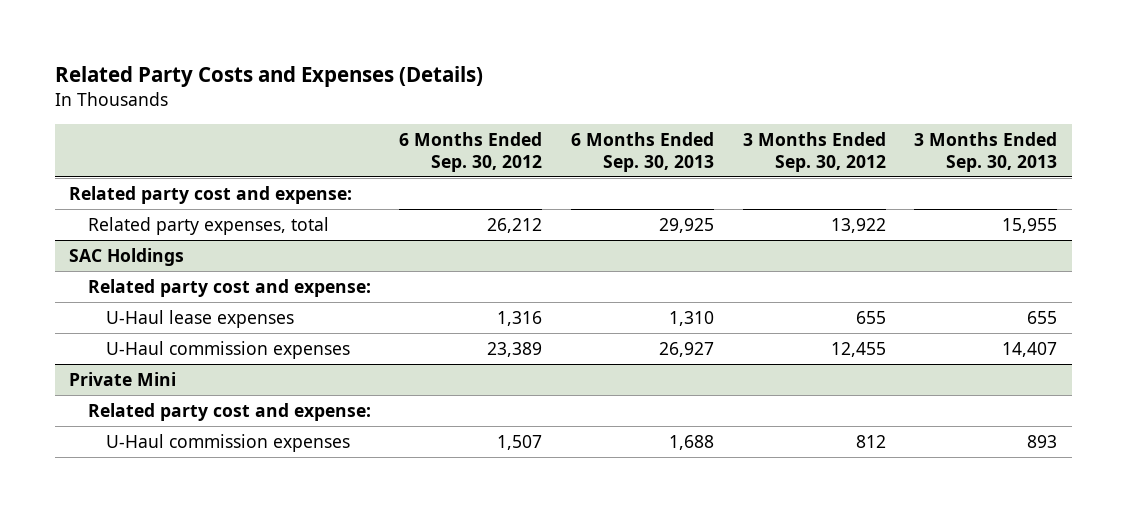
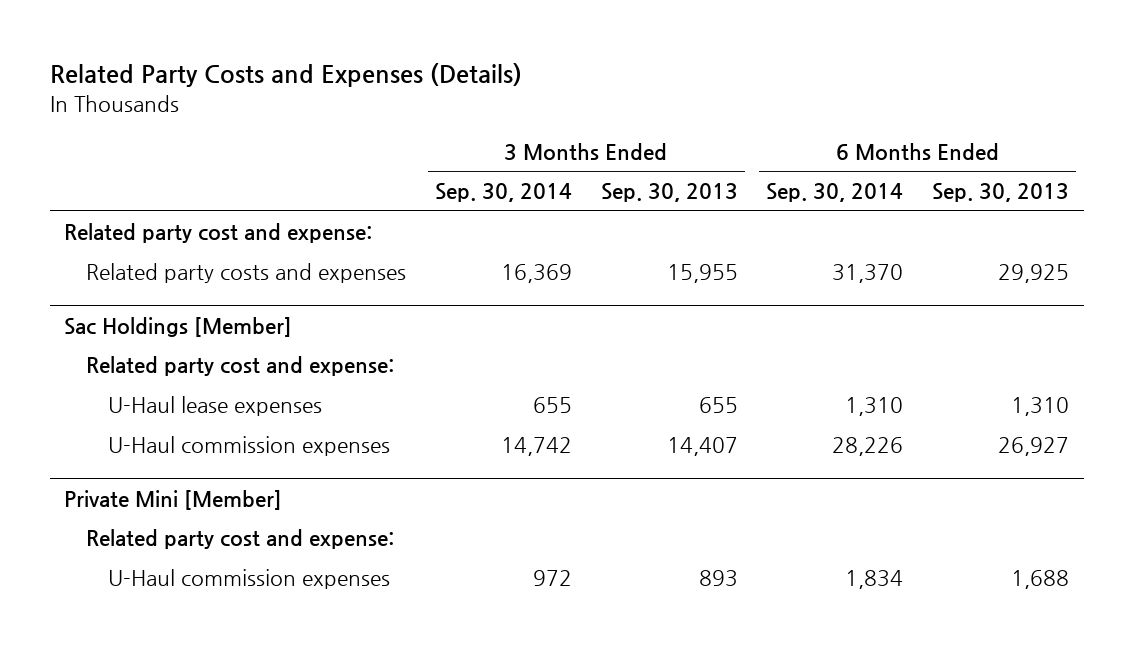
- | 6 Months Ended Sep. 30, 2012 | 6 Months Ended Sep. 30, 2013 | 3 Months Ended Sep. 30, 2012 | 3 Months Ended Sep. 30, 2013
+ | 3 Months Ended Sep. 30, 2014 | 3 Months Ended Sep. 30, 2013 | 6 Months Ended Sep. 30, 2014 | 6 Months Ended Sep. 30, 2013
- Related party expenses, total | 26,212 | 29,925 | 13,922 | 15,955
- SAC Holdings
+ Related party costs and expenses | 16,369 | 15,955 | 31,370 | 29,925
+ Sac Holdings [Member]
- Private Mini
+ Private Mini [Member]

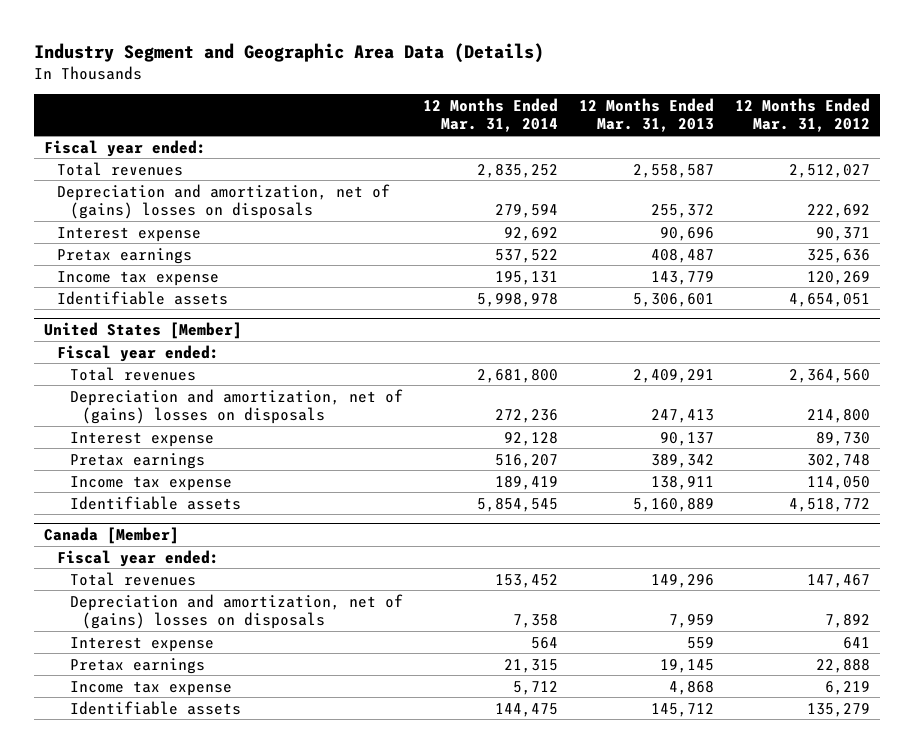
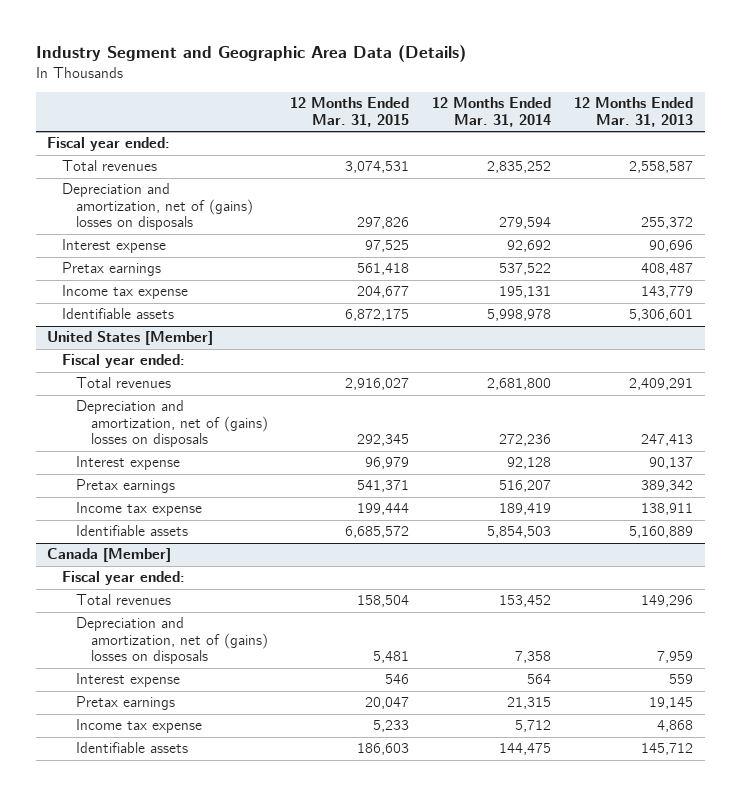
- | 12 Months Ended Mar. 31, 2014 | 12 Months Ended Mar. 31, 2013 | 12 Months Ended Mar. 31, 2012
+ | 12 Months Ended Mar. 31, 2015 | 12 Months Ended Mar. 31, 2014 | 12 Months Ended Mar. 31, 2013
@ United States [Member]
- Identifiable assets | 5,854,545 | 5,160,889 | 4,518,772
+ Identifiable assets | 6,685,572 | 5,854,503 | 5,160,889

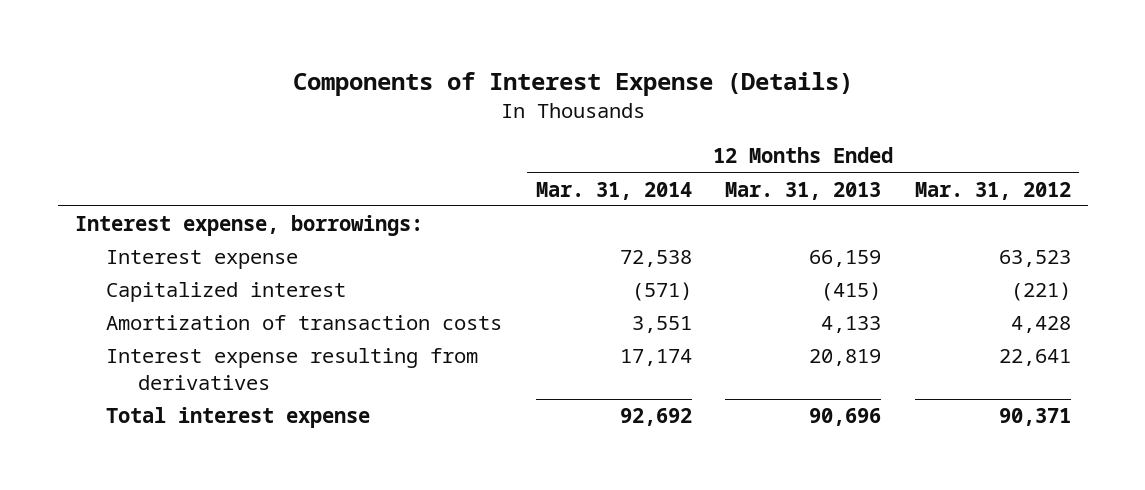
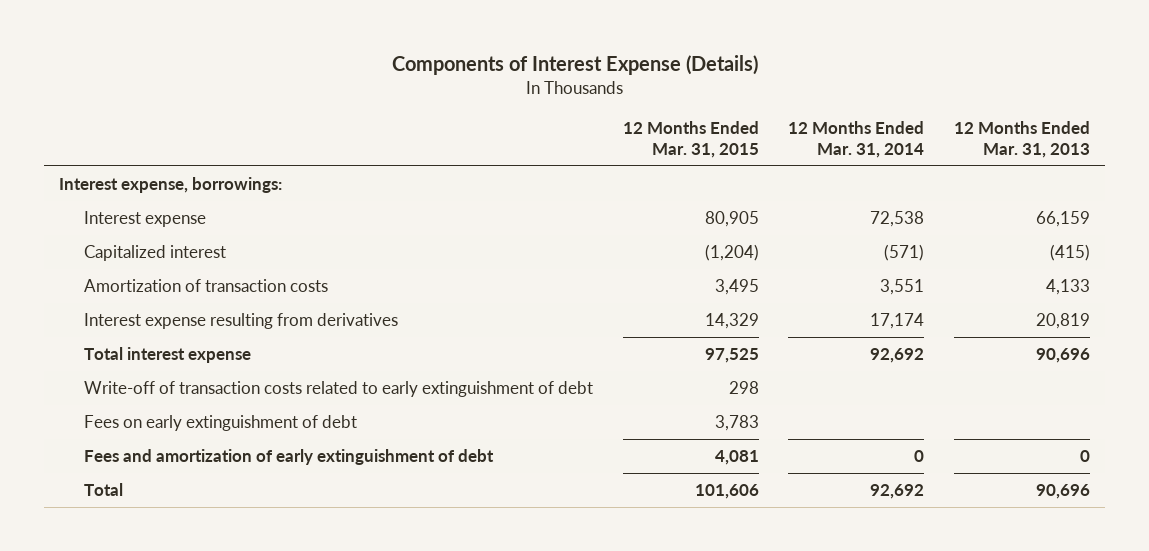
- | 12 Months Ended Mar. 31, 2014 | 12 Months Ended Mar. 31, 2013 | 12 Months Ended Mar. 31, 2012
+ | 12 Months Ended Mar. 31, 2015 | 12 Months Ended Mar. 31, 2014 | 12 Months Ended Mar. 31, 2013
+ Write-off of transaction costs related to early extinguishment of debt | 298 | |
+ Fees on early extinguishment of debt | 3,783 | |
+ Fees and amortization of early extinguishment of debt | 4,081 | 0 | 0
+ Total | 101,606 | 92,692 | 90,696

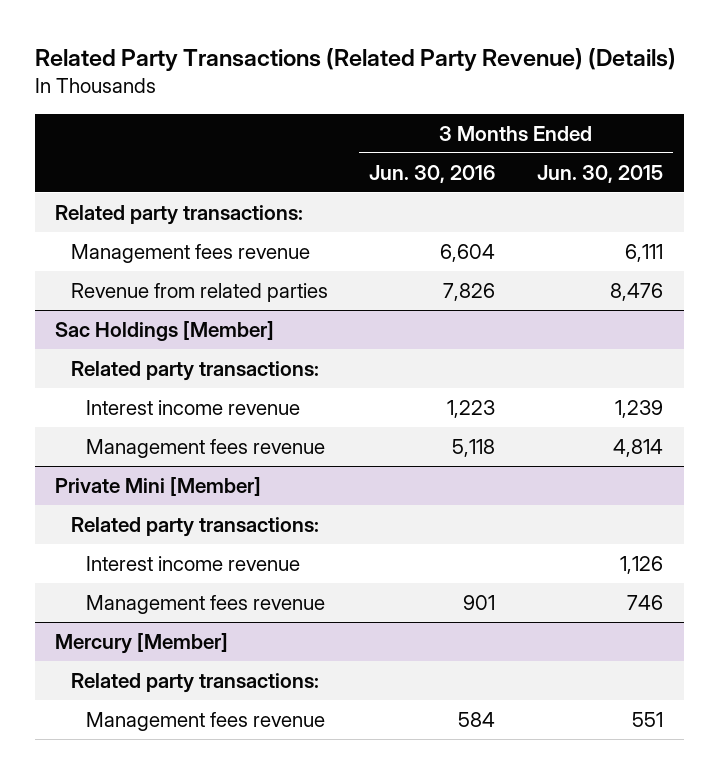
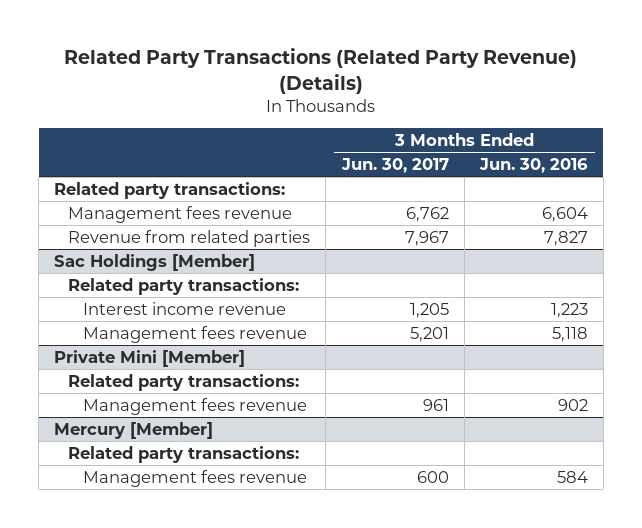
- | 3 Months Ended Jun. 30, 2016 | 3 Months Ended Jun. 30, 2015
+ | 3 Months Ended Jun. 30, 2017 | 3 Months Ended Jun. 30, 2016
- Revenue from related parties | 7,826 | 8,476
+ Revenue from related parties | 7,967 | 7,827
@ Private Mini [Member]
- Interest income revenue | | 1,126
- Management fees revenue | 901 | 746
+ Management fees revenue | 961 | 902

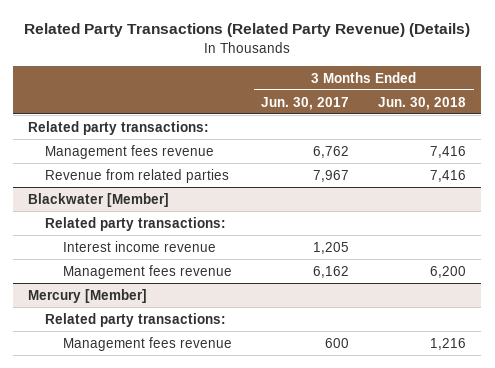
- | 3 Months Ended Jun. 30, 2017 | 3 Months Ended Jun. 30, 2016
+ | 3 Months Ended Jun. 30, 2017 | 3 Months Ended Jun. 30, 2018
- Sac Holdings [Member]
+ Blackwater [Member]
- Management fees revenue | 5,201 | 5,118
- Private Mini [Member]
- Related party transactions:
- Management fees revenue | 961 | 902
+ Management fees revenue | 6,162 | 6,200

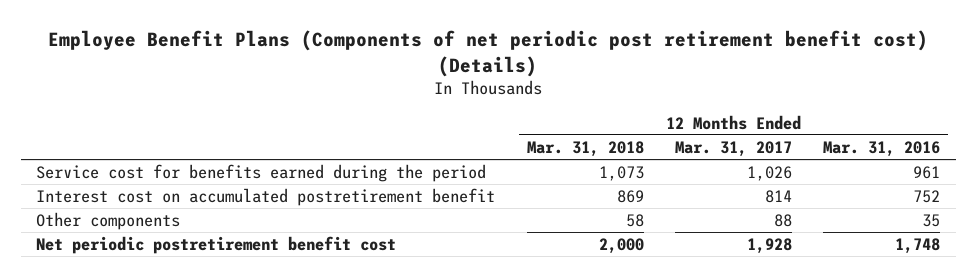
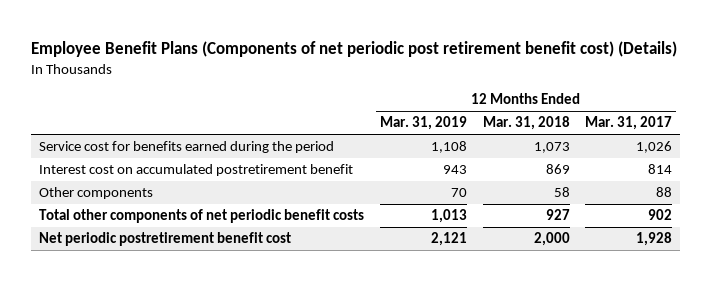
- | 12 Months Ended Mar. 31, 2018 | 12 Months Ended Mar. 31, 2017 | 12 Months Ended Mar. 31, 2016
+ | 12 Months Ended Mar. 31, 2019 | 12 Months Ended Mar. 31, 2018 | 12 Months Ended Mar. 31, 2017
+ Total other components of net periodic benefit costs | 1,013 | 927 | 902

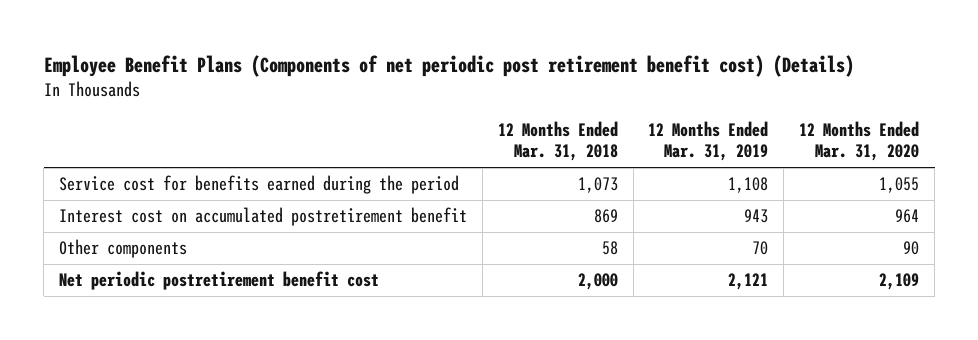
- | 12 Months Ended Mar. 31, 2019 | 12 Months Ended Mar. 31, 2018 | 12 Months Ended Mar. 31, 2017
+ | 12 Months Ended Mar. 31, 2018 | 12 Months Ended Mar. 31, 2019 | 12 Months Ended Mar. 31, 2020
- Total other components of net periodic benefit costs | 1,013 | 927 | 902

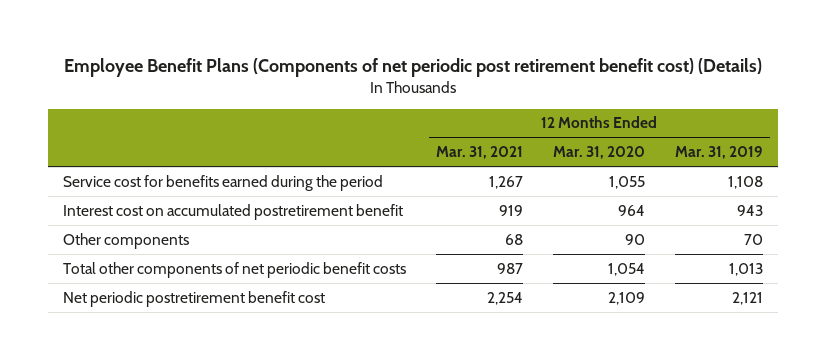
- | 12 Months Ended Mar. 31, 2018 | 12 Months Ended Mar. 31, 2019 | 12 Months Ended Mar. 31, 2020
+ | 12 Months Ended Mar. 31, 2021 | 12 Months Ended Mar. 31, 2020 | 12 Months Ended Mar. 31, 2019
+ Total other components of net periodic benefit costs | 987 | 1,054 | 1,013

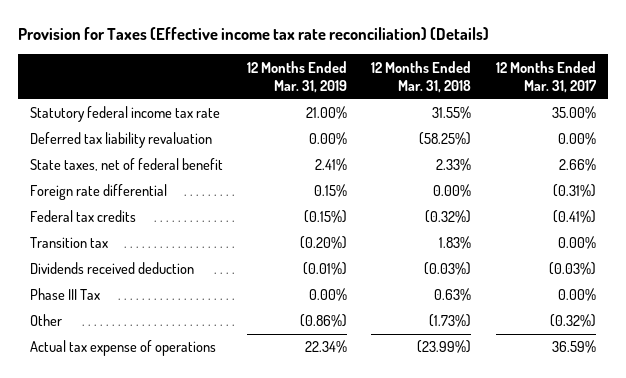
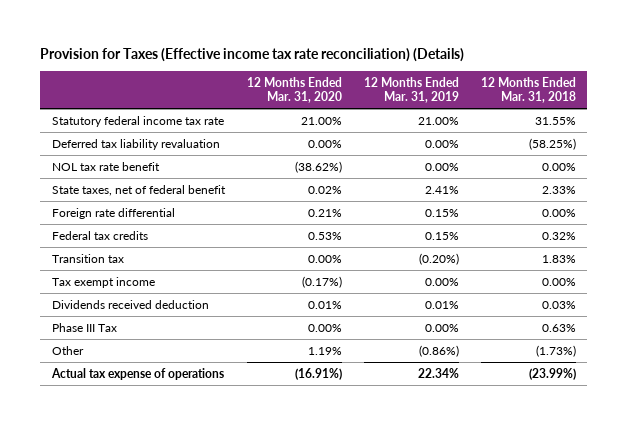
- | 12 Months Ended Mar. 31, 2019 | 12 Months Ended Mar. 31, 2018 | 12 Months Ended Mar. 31, 2017
+ | 12 Months Ended Mar. 31, 2020 | 12 Months Ended Mar. 31, 2019 | 12 Months Ended Mar. 31, 2018
+ NOL tax rate benefit | (38.62%) | 0.00% | 0.00%
- Federal tax credits | (0.15%) | (0.32%) | (0.41%)
+ Federal tax credits | 0.53% | 0.15% | 0.32%
- Dividends received deduction | (0.01%) | (0.03%) | (0.03%)
+ Tax exempt income | (0.17%) | 0.00% | 0.00%
+ Dividends received deduction | 0.01% | 0.01% | 0.03%

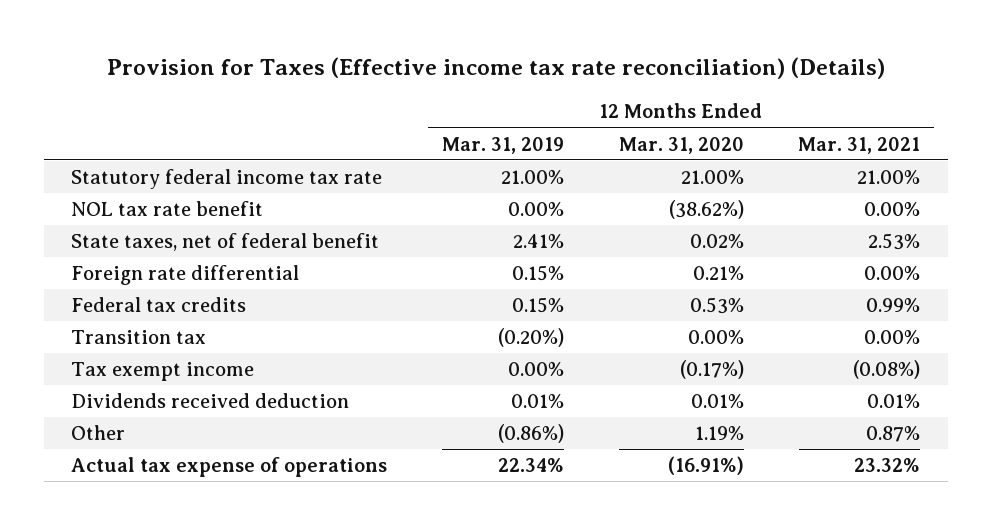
- | 12 Months Ended Mar. 31, 2020 | 12 Months Ended Mar. 31, 2019 | 12 Months Ended Mar. 31, 2018
+ | 12 Months Ended Mar. 31, 2019 | 12 Months Ended Mar. 31, 2020 | 12 Months Ended Mar. 31, 2021
- Deferred tax liability revaluation | 0.00% | 0.00% | (58.25%)
- Phase III Tax | 0.00% | 0.00% | 0.63%

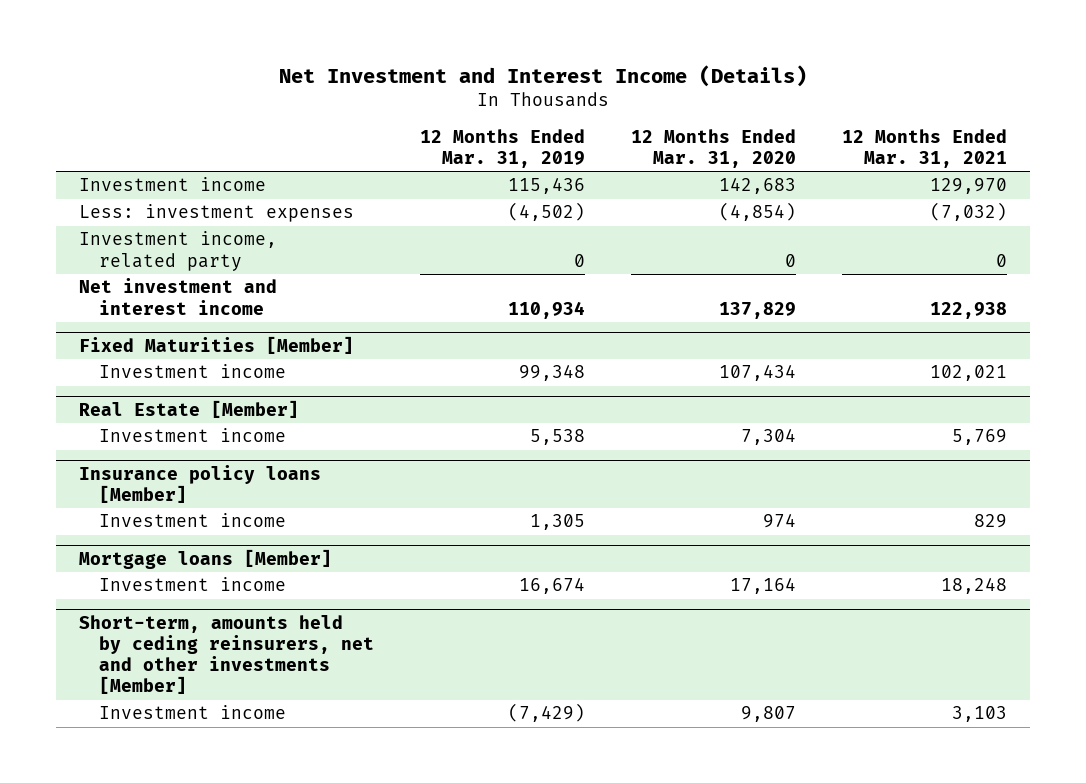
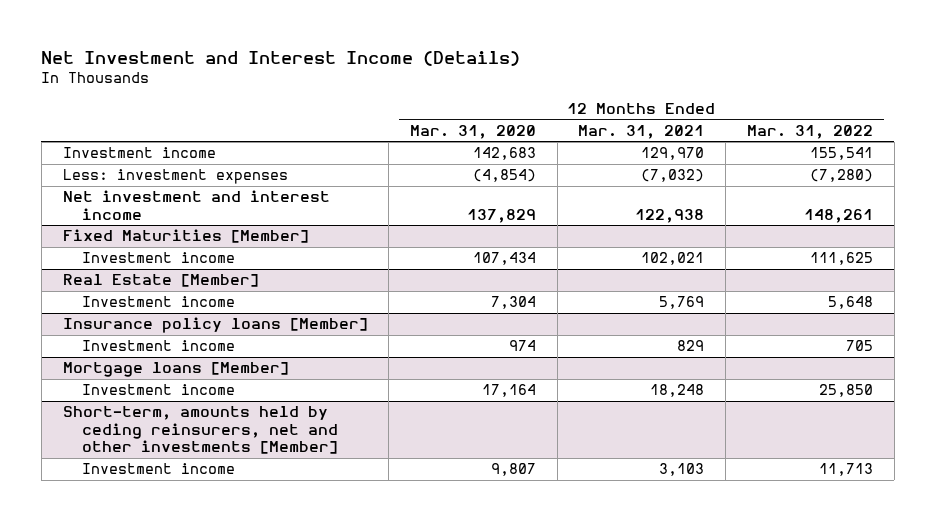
- | 12 Months Ended Mar. 31, 2019 | 12 Months Ended Mar. 31, 2020 | 12 Months Ended Mar. 31, 2021
+ | 12 Months Ended Mar. 31, 2020 | 12 Months Ended Mar. 31, 2021 | 12 Months Ended Mar. 31, 2022
- Investment income, related party | 0 | 0 | 0

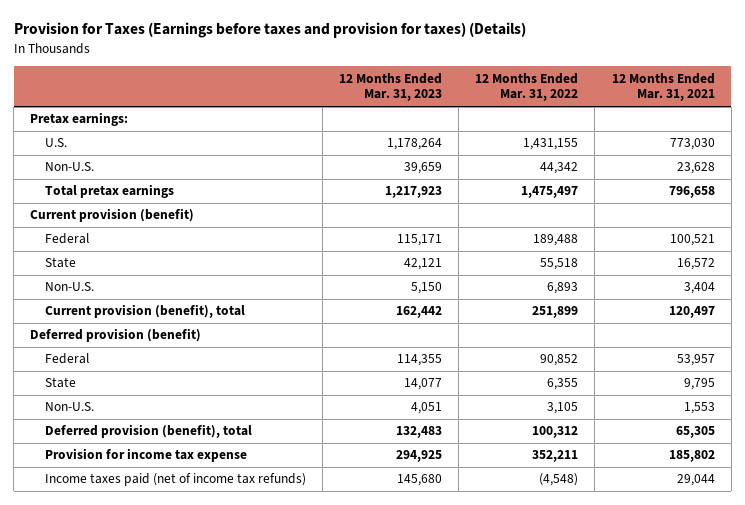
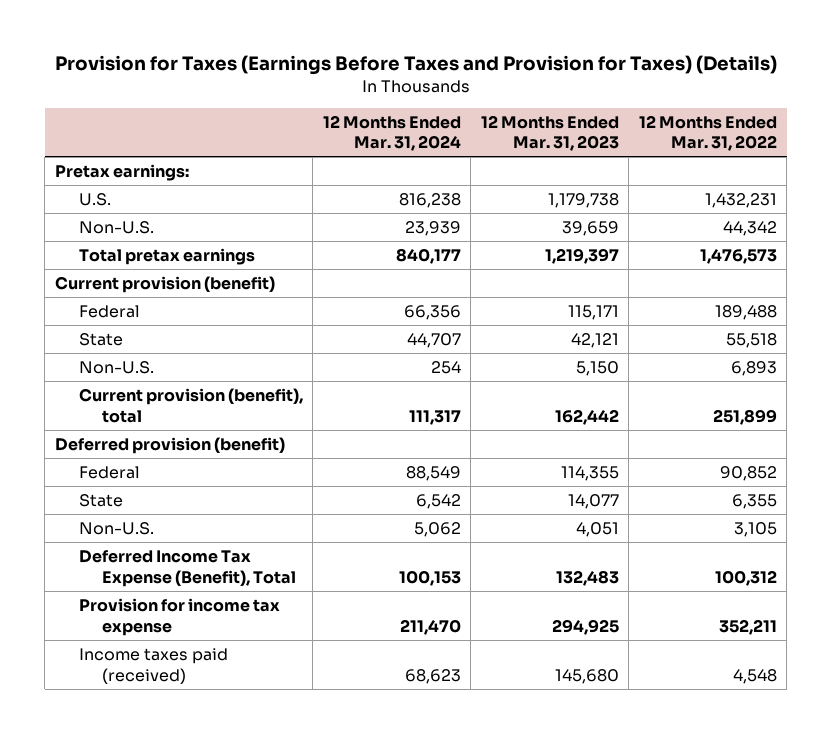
- Provision for Taxes (Earnings before taxes and provision for taxes) (Details)
+ Provision for Taxes (Earnings Before Taxes and Provision for Taxes) (Details)
- | 12 Months Ended Mar. 31, 2023 | 12 Months Ended Mar. 31, 2022 | 12 Months Ended Mar. 31, 2021
+ | 12 Months Ended Mar. 31, 2024 | 12 Months Ended Mar. 31, 2023 | 12 Months Ended Mar. 31, 2022
- U.S. | 1,178,264 | 1,431,155 | 773,030
+ U.S. | 816,238 | 1,179,738 | 1,432,231
- Total pretax earnings | 1,217,923 | 1,475,497 | 796,658
+ Total pretax earnings | 840,177 | 1,219,397 | 1,476,573
- Deferred provision (benefit), total | 132,483 | 100,312 | 65,305
+ Deferred Income Tax Expense (Benefit), Total | 100,153 | 132,483 | 100,312
- Income taxes paid (net of income tax refunds) | 145,680 | (4,548) | 29,044
+ Income taxes paid (received) | 68,623 | 145,680 | 4,548

